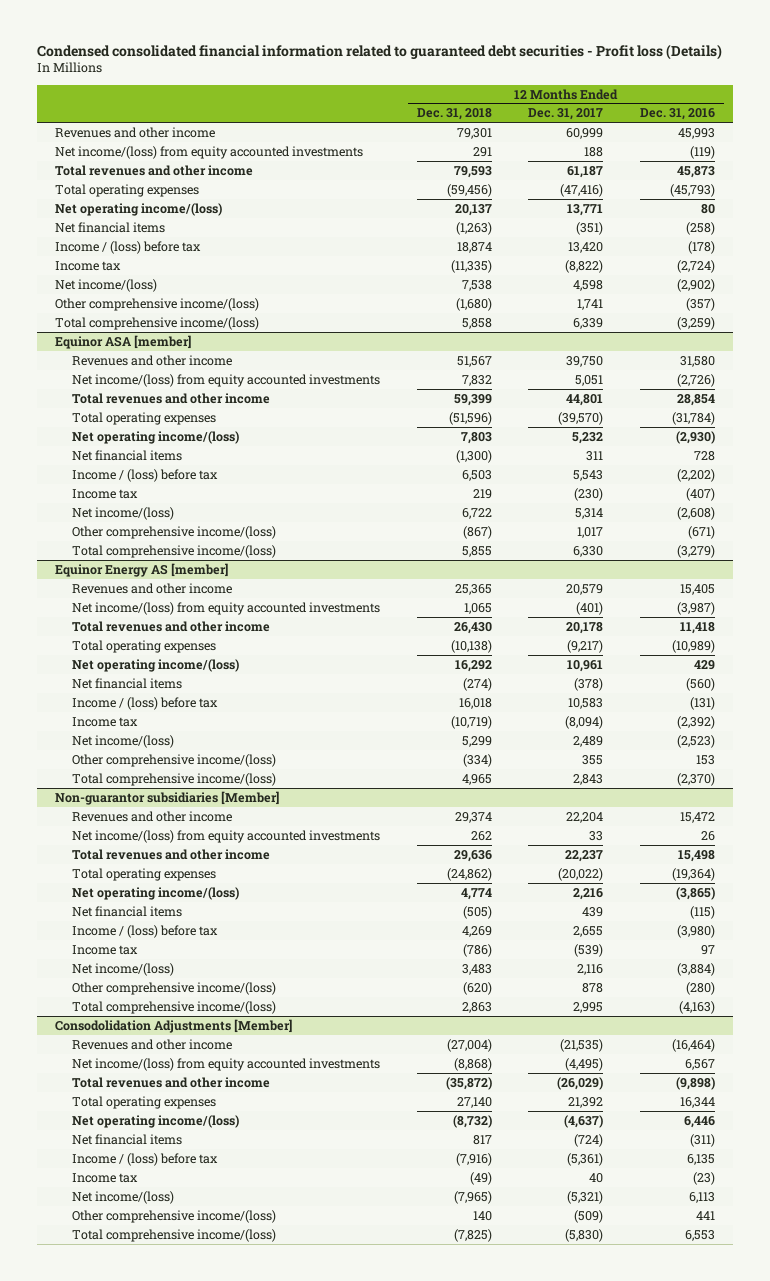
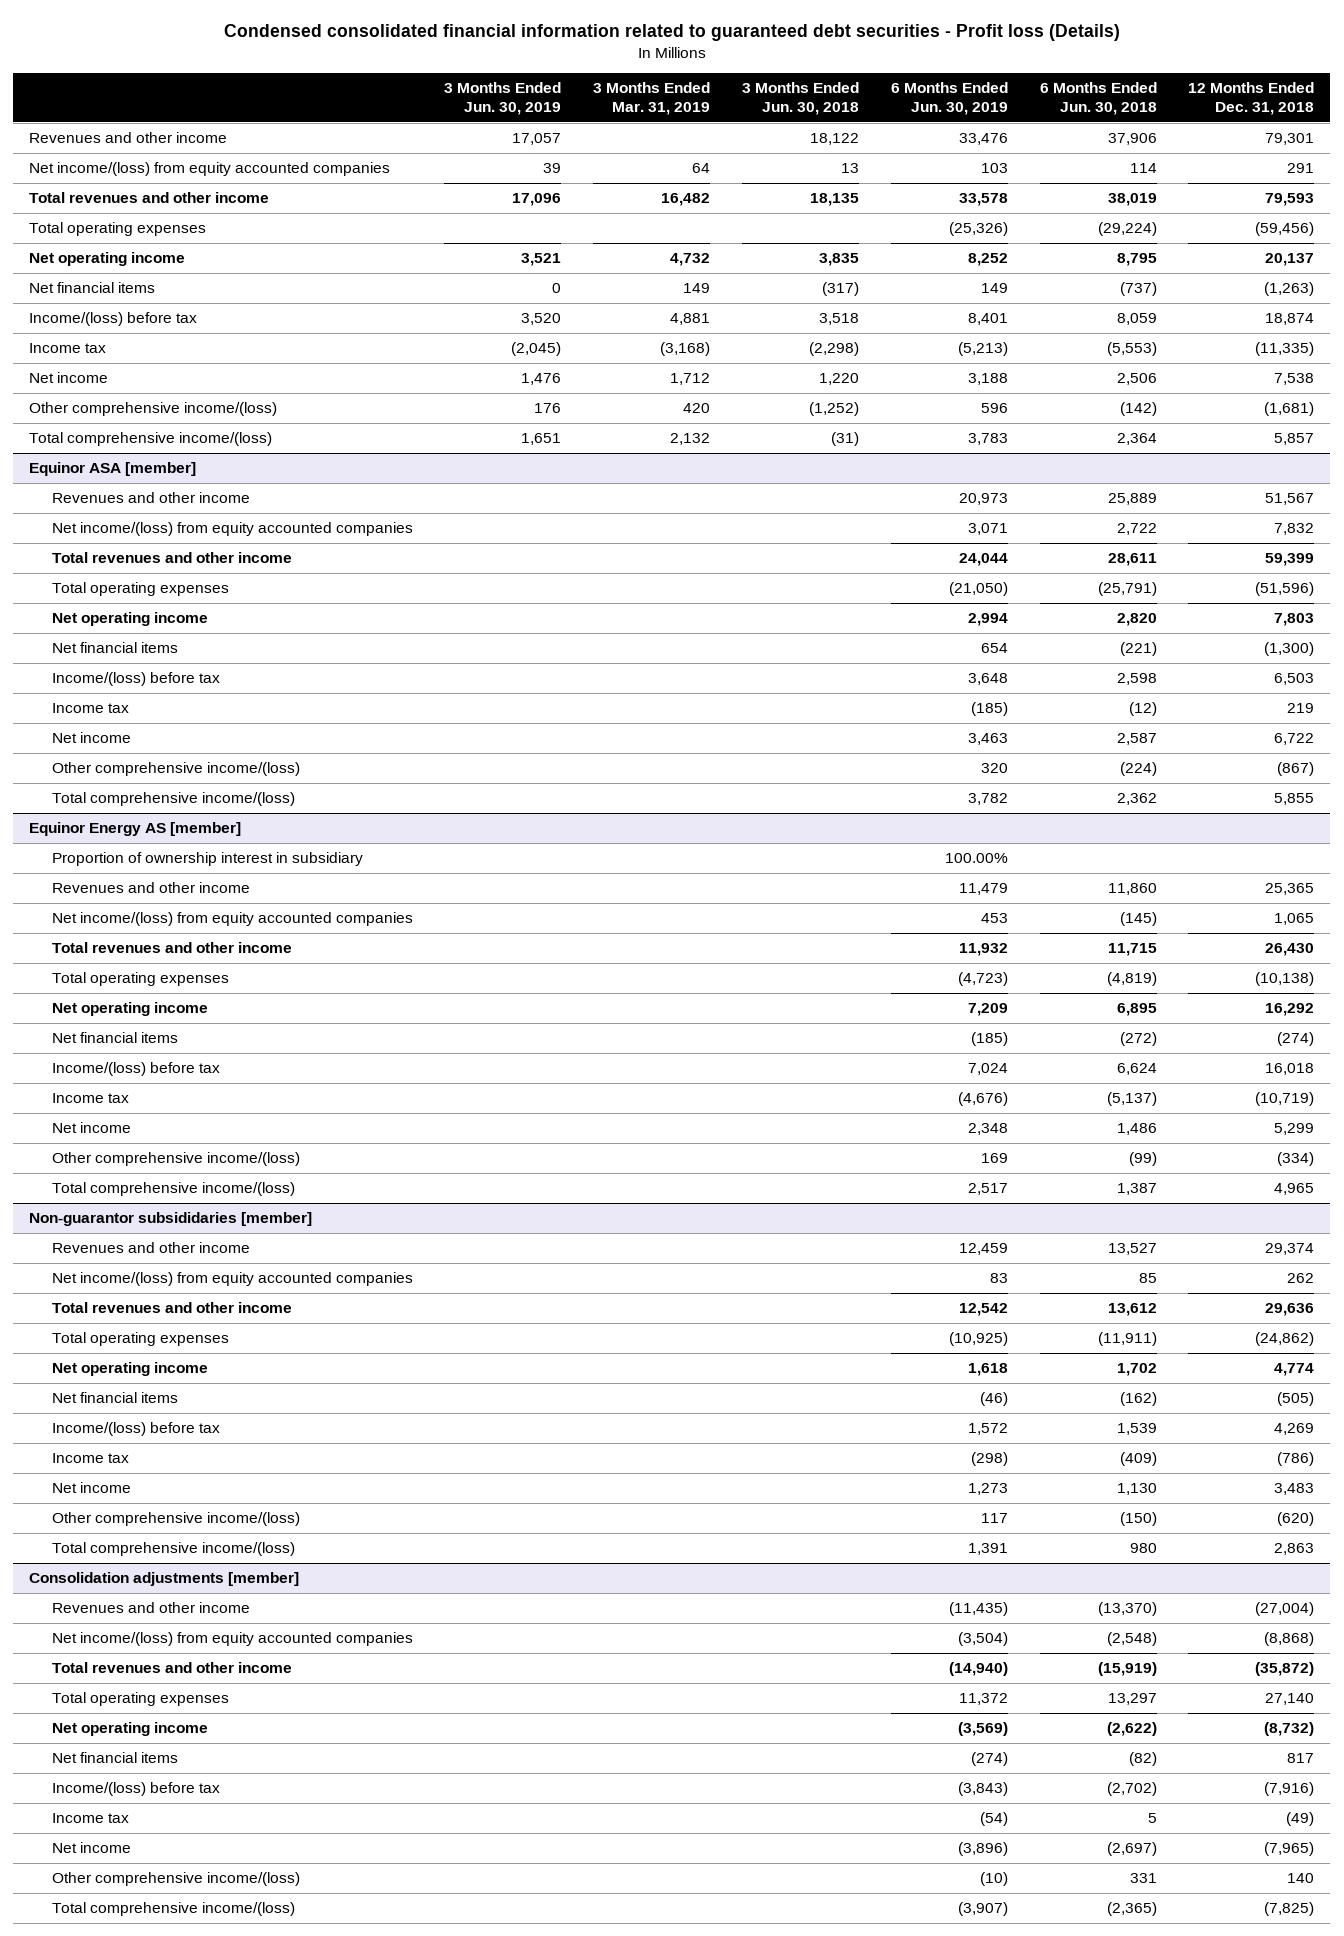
- | 12 Months Ended Dec. 31, 2018 | 12 Months Ended Dec. 31, 2017 | 12 Months Ended Dec. 31, 2016
+ | 3 Months Ended Jun. 30, 2019 | 3 Months Ended Mar. 31, 2019 | 3 Months Ended Jun. 30, 2018 | 6 Months Ended Jun. 30, 2019 | 6 Months Ended Jun. 30, 2018 | 12 Months Ended Dec. 31, 2018
- Net income/(loss) from equity accounted investments | 291 | 188 | (119)
+ Net income/(loss) from equity accounted companies | 39 | 64 | 13 | 103 | 114 | 291
- Net operating income/(loss) | 20,137 | 13,771 | 80
+ Net operating income | 3,521 | 4,732 | 3,835 | 8,252 | 8,795 | 20,137
- Income / (loss) before tax | 18,874 | 13,420 | (178)
+ Income/(loss) before tax | 3,520 | 4,881 | 3,518 | 8,401 | 8,059 | 18,874
- Net income/(loss) | 7,538 | 4,598 | (2,902)
- Other comprehensive income/(loss) | (1,680) | 1,741 | (357)
- Total comprehensive income/(loss) | 5,858 | 6,339 | (3,259)
+ Net income | 1,476 | 1,712 | 1,220 | 3,188 | 2,506 | 7,538
+ Other comprehensive income/(loss) | 176 | 420 | (1,252) | 596 | (142) | (1,681)
+ Total comprehensive income/(loss) | 1,651 | 2,132 | (31) | 3,783 | 2,364 | 5,857
@ Equinor ASA [member]
- Net income/(loss) from equity accounted investments | 7,832 | 5,051 | (2,726)
+ Net income/(loss) from equity accounted companies | | | | 3,071 | 2,722 | 7,832
- Net operating income/(loss) | 7,803 | 5,232 | (2,930)
+ Net operating income | | | | 2,994 | 2,820 | 7,803
- Income / (loss) before tax | 6,503 | 5,543 | (2,202)
+ Income/(loss) before tax | | | | 3,648 | 2,598 | 6,503
- Net income/(loss) | 6,722 | 5,314 | (2,608)
+ Net income | | | | 3,463 | 2,587 | 6,722
@ Equinor Energy AS [member]
+ Proportion of ownership interest in subsidiary | | | | 100.00% | |
- Net income/(loss) from equity accounted investments | 1,065 | (401) | (3,987)
+ Net income/(loss) from equity accounted companies | | | | 453 | (145) | 1,065
- Net operating income/(loss) | 16,292 | 10,961 | 429
+ Net operating income | | | | 7,209 | 6,895 | 16,292
- Income / (loss) before tax | 16,018 | 10,583 | (131)
+ Income/(loss) before tax | | | | 7,024 | 6,624 | 16,018
- Net income/(loss) | 5,299 | 2,489 | (2,523)
+ Net income | | | | 2,348 | 1,486 | 5,299
- Non-guarantor subsidiaries [Member]
+ Non-guarantor subsididaries [member]
- Net income/(loss) from equity accounted investments | 262 | 33 | 26
+ Net income/(loss) from equity accounted companies | | | | 83 | 85 | 262
- Net operating income/(loss) | 4,774 | 2,216 | (3,865)
+ Net operating income | | | | 1,618 | 1,702 | 4,774
- Income / (loss) before tax | 4,269 | 2,655 | (3,980)
+ Income/(loss) before tax | | | | 1,572 | 1,539 | 4,269
- Net income/(loss) | 3,483 | 2,116 | (3,884)
+ Net income | | | | 1,273 | 1,130 | 3,483
- Consodolidation Adjustments [Member]
+ Consolidation adjustments [member]
- Net income/(loss) from equity accounted investments | (8,868) | (4,495) | 6,567
+ Net income/(loss) from equity accounted companies | | | | (3,504) | (2,548) | (8,868)
- Net operating income/(loss) | (8,732) | (4,637) | 6,446
+ Net operating income | | | | (3,569) | (2,622) | (8,732)
- Income / (loss) before tax | (7,916) | (5,361) | 6,135
+ Income/(loss) before tax | | | | (3,843) | (2,702) | (7,916)
- Net income/(loss) | (7,965) | (5,321) | 6,113
+ Net income | | | | (3,896) | (2,697) | (7,965)

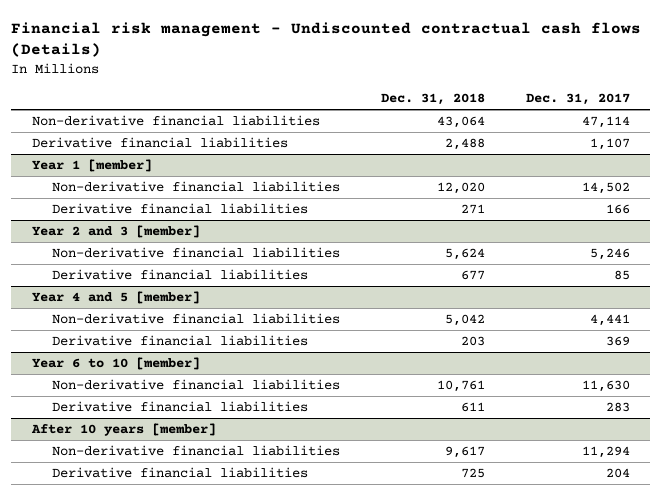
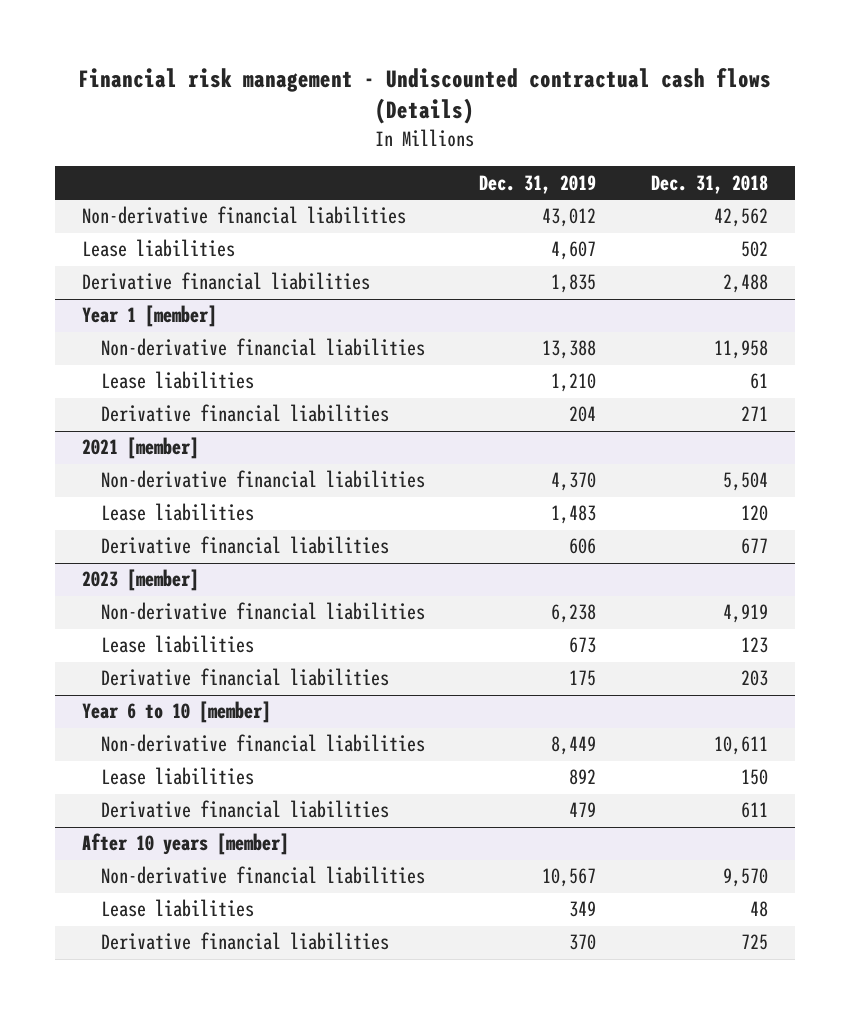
- | Dec. 31, 2018 | Dec. 31, 2017
+ | Dec. 31, 2019 | Dec. 31, 2018
- Non-derivative financial liabilities | 43,064 | 47,114
+ Non-derivative financial liabilities | 43,012 | 42,562
+ Lease liabilities | 4,607 | 502
@ Year 1 [member]
- Non-derivative financial liabilities | 12,020 | 14,502
+ Non-derivative financial liabilities | 13,388 | 11,958
+ Lease liabilities | 1,210 | 61
- Year 2 and 3 [member]
- Non-derivative financial liabilities | 5,624 | 5,246
+ 2021 [member]
+ Non-derivative financial liabilities | 4,370 | 5,504
+ Lease liabilities | 1,483 | 120
- Year 4 and 5 [member]
- Non-derivative financial liabilities | 5,042 | 4,441
+ 2023 [member]
+ Non-derivative financial liabilities | 6,238 | 4,919
+ Lease liabilities | 673 | 123
@ Year 6 to 10 [member]
- Non-derivative financial liabilities | 10,761 | 11,630
+ Non-derivative financial liabilities | 8,449 | 10,611
+ Lease liabilities | 892 | 150
@ After 10 years [member]
- Non-derivative financial liabilities | 9,617 | 11,294
+ Non-derivative financial liabilities | 10,567 | 9,570
+ Lease liabilities | 349 | 48

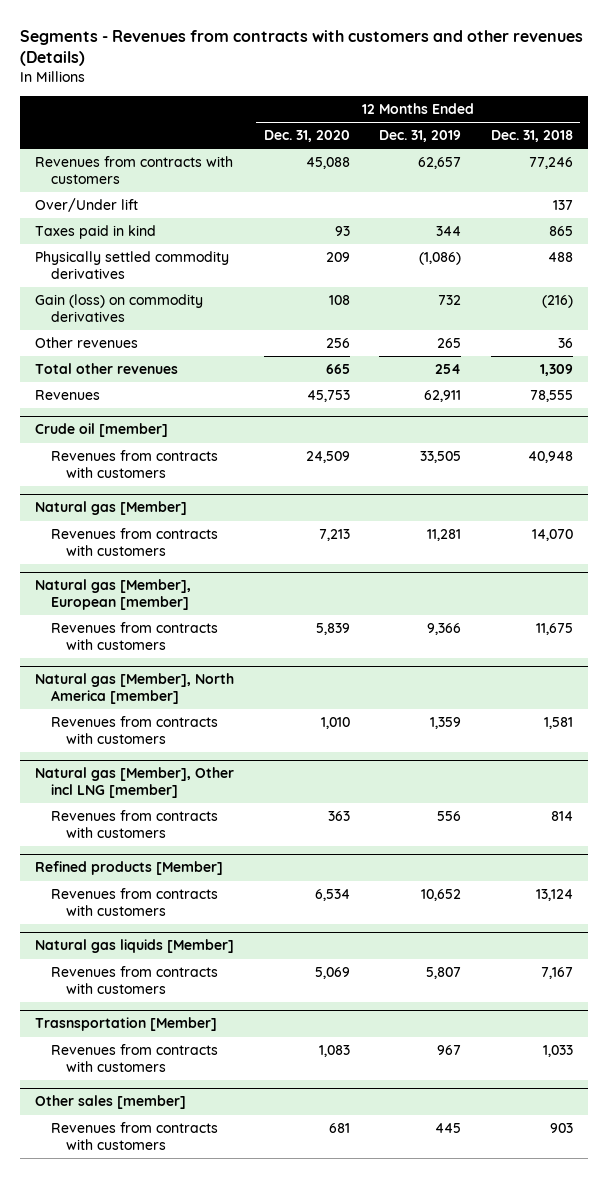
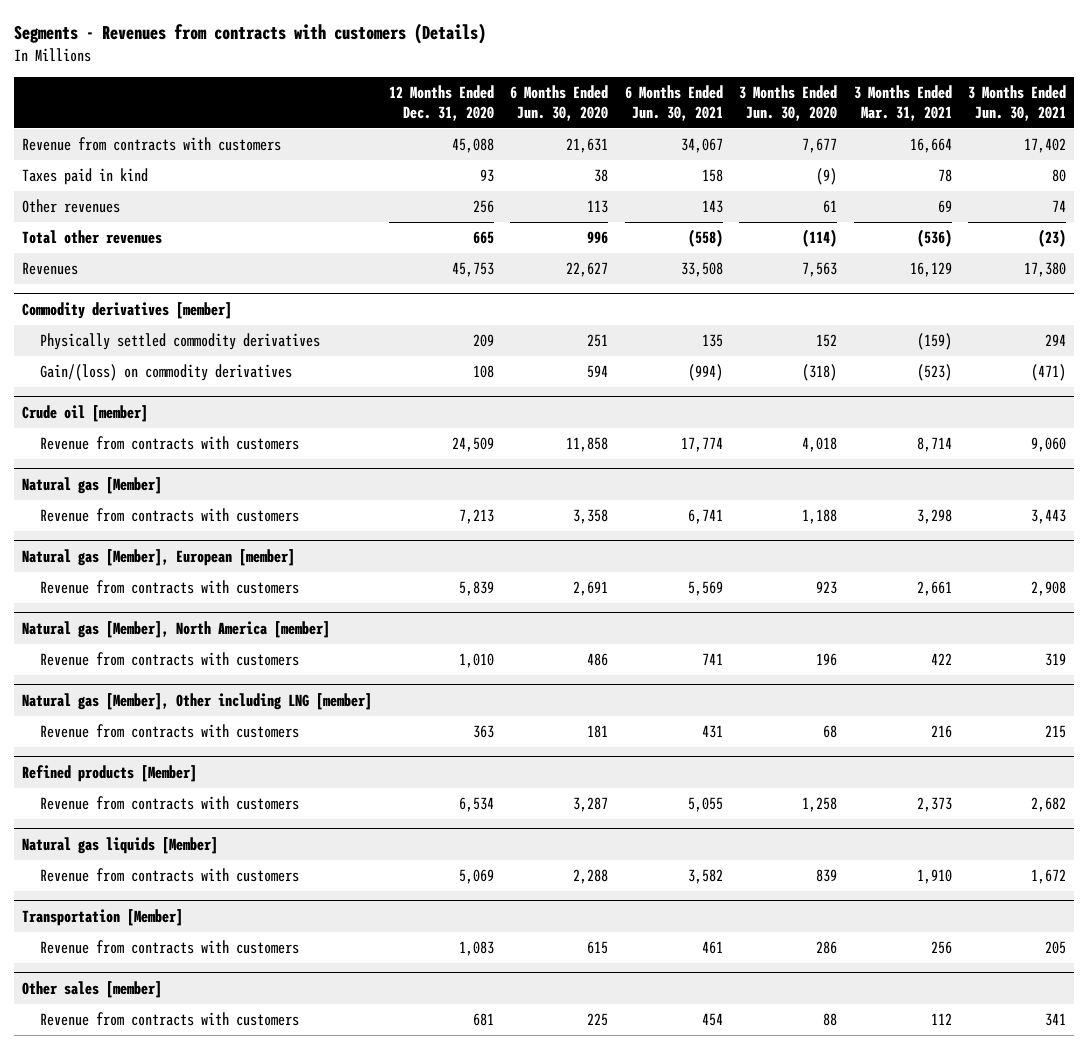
- Segments - Revenues from contracts with customers and other revenues (Details)
+ Segments - Revenues from contracts with customers (Details)
- | 12 Months Ended Dec. 31, 2020 | 12 Months Ended Dec. 31, 2019 | 12 Months Ended Dec. 31, 2018
+ | 12 Months Ended Dec. 31, 2020 | 6 Months Ended Jun. 30, 2020 | 6 Months Ended Jun. 30, 2021 | 3 Months Ended Jun. 30, 2020 | 3 Months Ended Mar. 31, 2021 | 3 Months Ended Jun. 30, 2021
- Revenues from contracts with customers | 45,088 | 62,657 | 77,246
- Over/Under lift | | | 137
+ Revenue from contracts with customers | 45,088 | 21,631 | 34,067 | 7,677 | 16,664 | 17,402
- Physically settled commodity derivatives | 209 | (1,086) | 488
- Gain (loss) on commodity derivatives | 108 | 732 | (216)
+ Commodity derivatives [member]
+ Physically settled commodity derivatives | 209 | 251 | 135 | 152 | (159) | 294
+ Gain/(loss) on commodity derivatives | 108 | 594 | (994) | (318) | (523) | (471)
@ Crude oil [member]
- Revenues from contracts with customers | 24,509 | 33,505 | 40,948
+ Revenue from contracts with customers | 24,509 | 11,858 | 17,774 | 4,018 | 8,714 | 9,060
@ Natural gas [Member]
- Revenues from contracts with customers | 7,213 | 11,281 | 14,070
+ Revenue from contracts with customers | 7,213 | 3,358 | 6,741 | 1,188 | 3,298 | 3,443
@ Natural gas [Member], European [member]
- Revenues from contracts with customers | 5,839 | 9,366 | 11,675
+ Revenue from contracts with customers | 5,839 | 2,691 | 5,569 | 923 | 2,661 | 2,908
@ Natural gas [Member], North America [member]
- Revenues from contracts with customers | 1,010 | 1,359 | 1,581
- Natural gas [Member], Other incl LNG [member]
- Revenues from contracts with customers | 363 | 556 | 814
@ Natural gas [Member], North America [member]
+ Revenue from contracts with customers | 1,010 | 486 | 741 | 196 | 422 | 319
+ Natural gas [Member], Other including LNG [member]
+ Revenue from contracts with customers | 363 | 181 | 431 | 68 | 216 | 215
@ Refined products [Member]
- Revenues from contracts with customers | 6,534 | 10,652 | 13,124
+ Revenue from contracts with customers | 6,534 | 3,287 | 5,055 | 1,258 | 2,373 | 2,682
@ Natural gas liquids [Member]
- Revenues from contracts with customers | 5,069 | 5,807 | 7,167
- Trasnsportation [Member]
- Revenues from contracts with customers | 1,083 | 967 | 1,033
@ Natural gas liquids [Member]
+ Revenue from contracts with customers | 5,069 | 2,288 | 3,582 | 839 | 1,910 | 1,672
+ Transportation [Member]
+ Revenue from contracts with customers | 1,083 | 615 | 461 | 286 | 256 | 205
@ Other sales [member]
- Revenues from contracts with customers | 681 | 445 | 903
+ Revenue from contracts with customers | 681 | 225 | 454 | 88 | 112 | 341

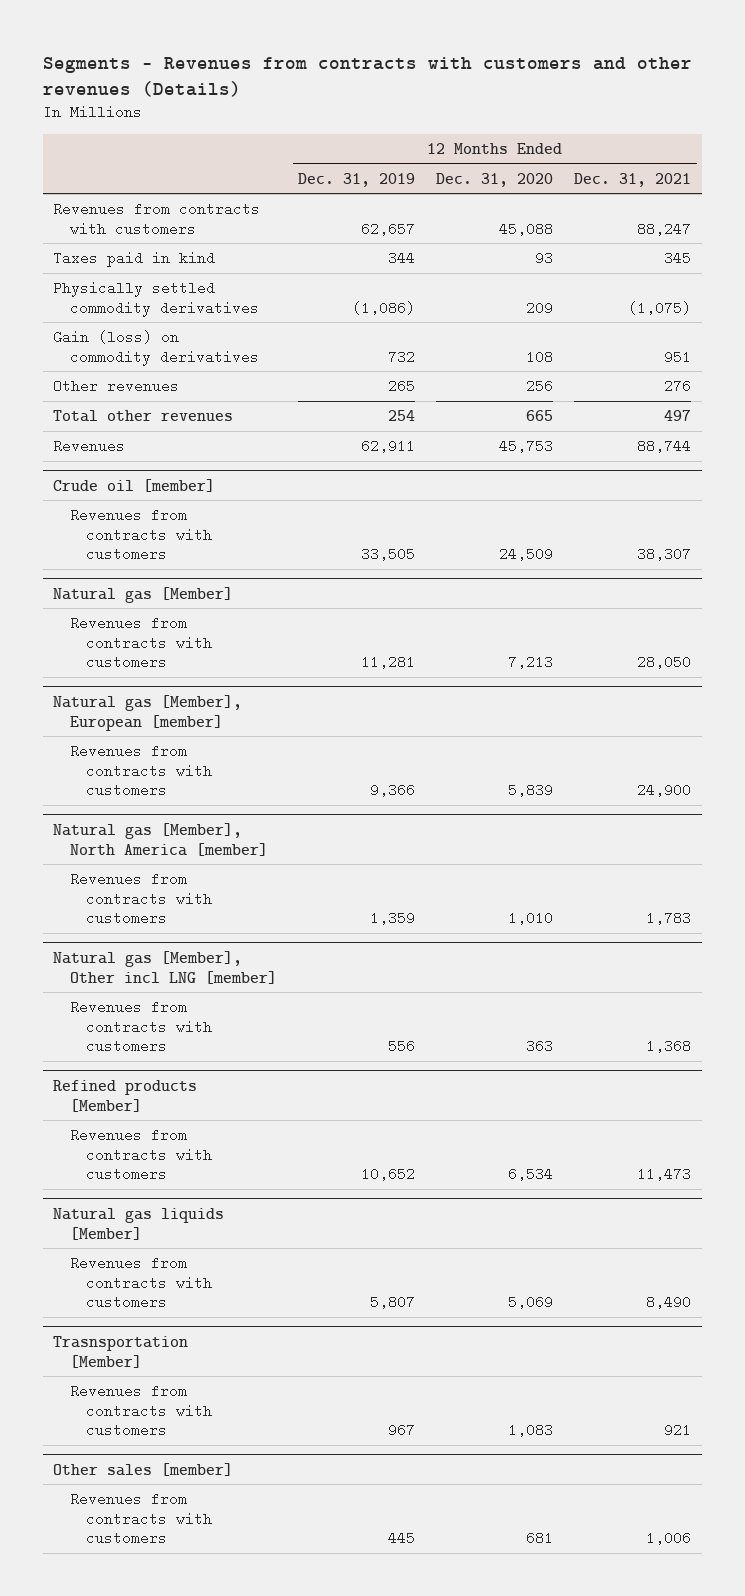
- Segments - Revenues from contracts with customers (Details)
+ Segments - Revenues from contracts with customers and other revenues (Details)
- | 12 Months Ended Dec. 31, 2020 | 6 Months Ended Jun. 30, 2020 | 6 Months Ended Jun. 30, 2021 | 3 Months Ended Jun. 30, 2020 | 3 Months Ended Mar. 31, 2021 | 3 Months Ended Jun. 30, 2021
+ | 12 Months Ended Dec. 31, 2019 | 12 Months Ended Dec. 31, 2020 | 12 Months Ended Dec. 31, 2021
- Revenue from contracts with customers | 45,088 | 21,631 | 34,067 | 7,677 | 16,664 | 17,402
+ Revenues from contracts with customers | 62,657 | 45,088 | 88,247
+ Physically settled commodity derivatives | (1,086) | 209 | (1,075)
+ Gain (loss) on commodity derivatives | 732 | 108 | 951
- Commodity derivatives [member]
- Physically settled commodity derivatives | 209 | 251 | 135 | 152 | (159) | 294
- Gain/(loss) on commodity derivatives | 108 | 594 | (994) | (318) | (523) | (471)
@ Crude oil [member]
- Revenue from contracts with customers | 24,509 | 11,858 | 17,774 | 4,018 | 8,714 | 9,060
+ Revenues from contracts with customers | 33,505 | 24,509 | 38,307
@ Natural gas [Member]
- Revenue from contracts with customers | 7,213 | 3,358 | 6,741 | 1,188 | 3,298 | 3,443
+ Revenues from contracts with customers | 11,281 | 7,213 | 28,050
@ Natural gas [Member], European [member]
- Revenue from contracts with customers | 5,839 | 2,691 | 5,569 | 923 | 2,661 | 2,908
+ Revenues from contracts with customers | 9,366 | 5,839 | 24,900
@ Natural gas [Member], North America [member]
- Revenue from contracts with customers | 1,010 | 486 | 741 | 196 | 422 | 319
- Natural gas [Member], Other including LNG [member]
- Revenue from contracts with customers | 363 | 181 | 431 | 68 | 216 | 215
@ Natural gas [Member], North America [member]
+ Revenues from contracts with customers | 1,359 | 1,010 | 1,783
+ Natural gas [Member], Other incl LNG [member]
+ Revenues from contracts with customers | 556 | 363 | 1,368
@ Refined products [Member]
- Revenue from contracts with customers | 6,534 | 3,287 | 5,055 | 1,258 | 2,373 | 2,682
+ Revenues from contracts with customers | 10,652 | 6,534 | 11,473
@ Natural gas liquids [Member]
- Revenue from contracts with customers | 5,069 | 2,288 | 3,582 | 839 | 1,910 | 1,672
- Transportation [Member]
- Revenue from contracts with customers | 1,083 | 615 | 461 | 286 | 256 | 205
@ Natural gas liquids [Member]
+ Revenues from contracts with customers | 5,807 | 5,069 | 8,490
+ Trasnsportation [Member]
+ Revenues from contracts with customers | 967 | 1,083 | 921
@ Other sales [member]
- Revenue from contracts with customers | 681 | 225 | 454 | 88 | 112 | 341
+ Revenues from contracts with customers | 445 | 681 | 1,006

